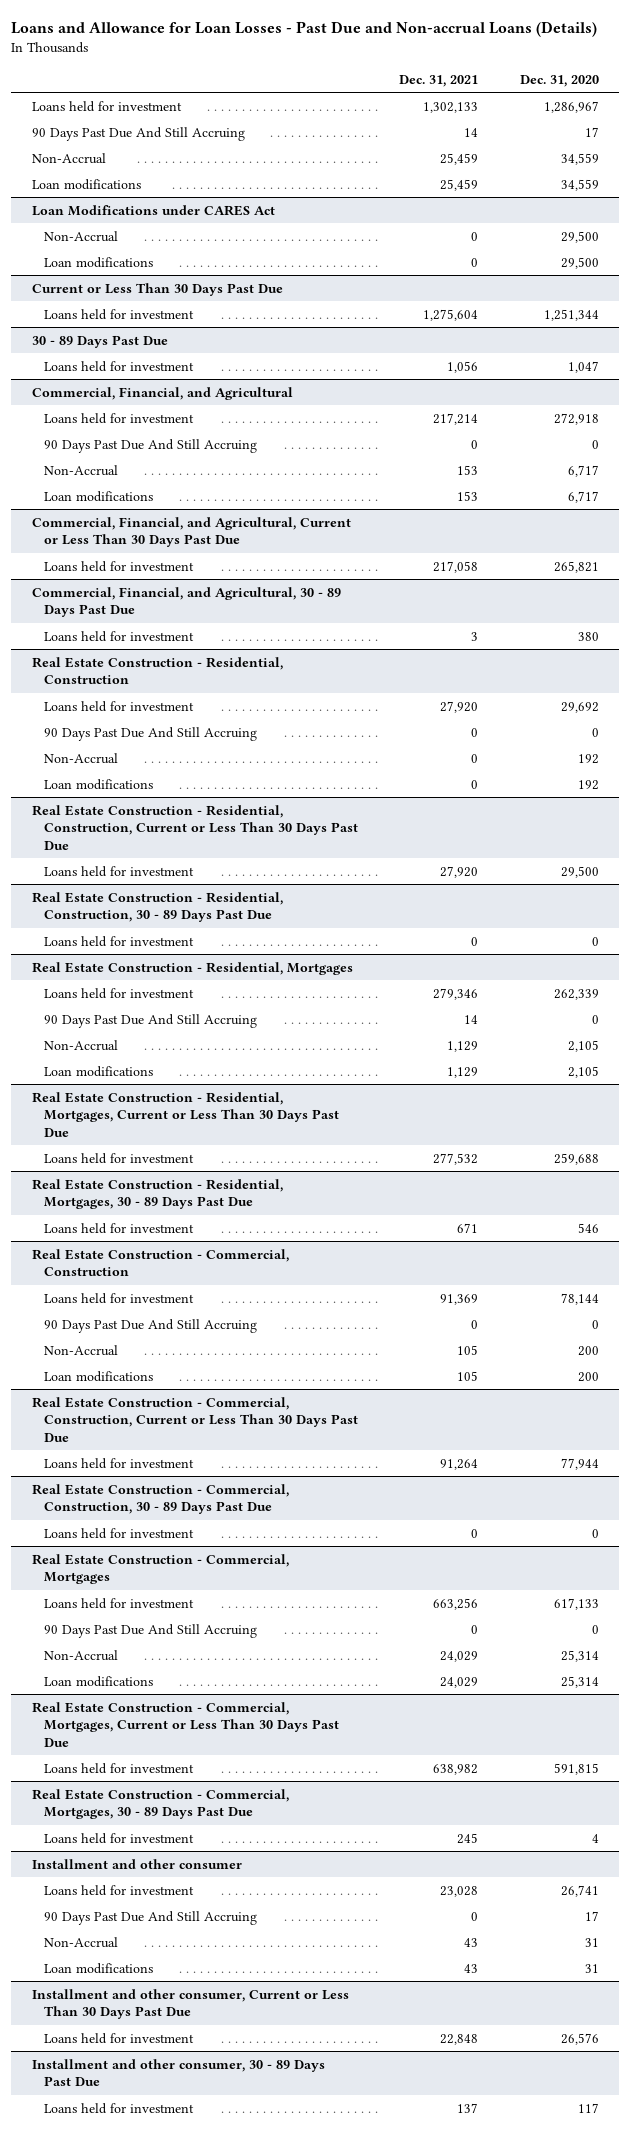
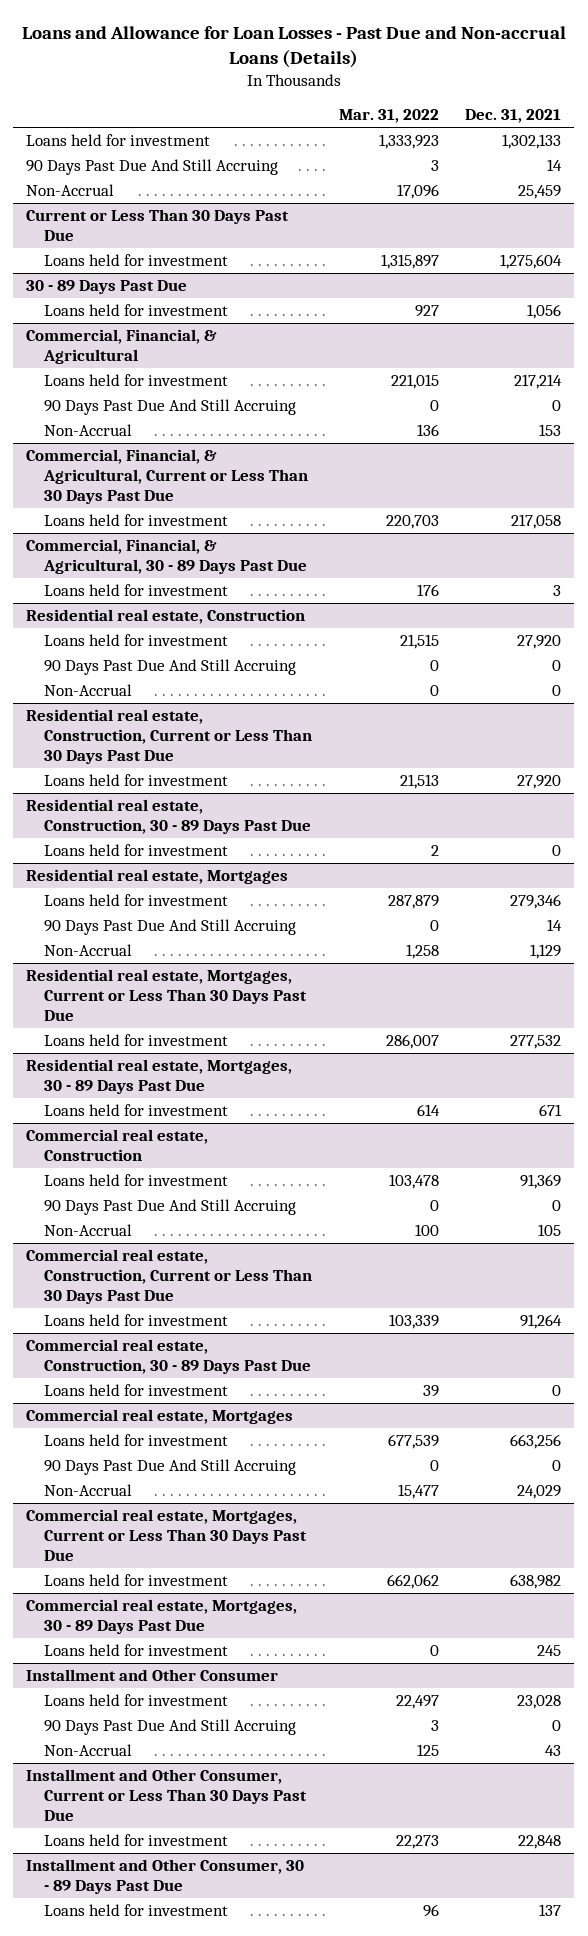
- | Dec. 31, 2021 | Dec. 31, 2020
+ | Mar. 31, 2022 | Dec. 31, 2021
- Loan modifications | 25,459 | 34,559
- Loan Modifications under CARES Act
- Non-Accrual | 0 | 29,500
- Loan modifications | 0 | 29,500
- Commercial, Financial, and Agricultural
+ Commercial, Financial, & Agricultural
- Loan modifications | 153 | 6,717
- Commercial, Financial, and Agricultural, Current or Less Than 30 Days Past Due
+ Commercial, Financial, & Agricultural, Current or Less Than 30 Days Past Due
- Commercial, Financial, and Agricultural, 30 - 89 Days Past Due
+ Commercial, Financial, & Agricultural, 30 - 89 Days Past Due
- Real Estate Construction - Residential, Construction
+ Residential real estate, Construction
- Loan modifications | 0 | 192
- Real Estate Construction - Residential, Construction, Current or Less Than 30 Days Past Due
+ Residential real estate, Construction, Current or Less Than 30 Days Past Due
- Real Estate Construction - Residential, Construction, 30 - 89 Days Past Due
+ Residential real estate, Construction, 30 - 89 Days Past Due
- Real Estate Construction - Residential, Mortgages
+ Residential real estate, Mortgages
- Loan modifications | 1,129 | 2,105
- Real Estate Construction - Residential, Mortgages, Current or Less Than 30 Days Past Due
+ Residential real estate, Mortgages, Current or Less Than 30 Days Past Due
- Real Estate Construction - Residential, Mortgages, 30 - 89 Days Past Due
+ Residential real estate, Mortgages, 30 - 89 Days Past Due
- Real Estate Construction - Commercial, Construction
+ Commercial real estate, Construction
- Loan modifications | 105 | 200
- Real Estate Construction - Commercial, Construction, Current or Less Than 30 Days Past Due
+ Commercial real estate, Construction, Current or Less Than 30 Days Past Due
- Real Estate Construction - Commercial, Construction, 30 - 89 Days Past Due
+ Commercial real estate, Construction, 30 - 89 Days Past Due
- Real Estate Construction - Commercial, Mortgages
+ Commercial real estate, Mortgages
- Loan modifications | 24,029 | 25,314
- Real Estate Construction - Commercial, Mortgages, Current or Less Than 30 Days Past Due
+ Commercial real estate, Mortgages, Current or Less Than 30 Days Past Due
- Real Estate Construction - Commercial, Mortgages, 30 - 89 Days Past Due
+ Commercial real estate, Mortgages, 30 - 89 Days Past Due
- Installment and other consumer
+ Installment and Other Consumer
- Loan modifications | 43 | 31
- Installment and other consumer, Current or Less Than 30 Days Past Due
+ Installment and Other Consumer, Current or Less Than 30 Days Past Due
- Installment and other consumer, 30 - 89 Days Past Due
+ Installment and Other Consumer, 30 - 89 Days Past Due

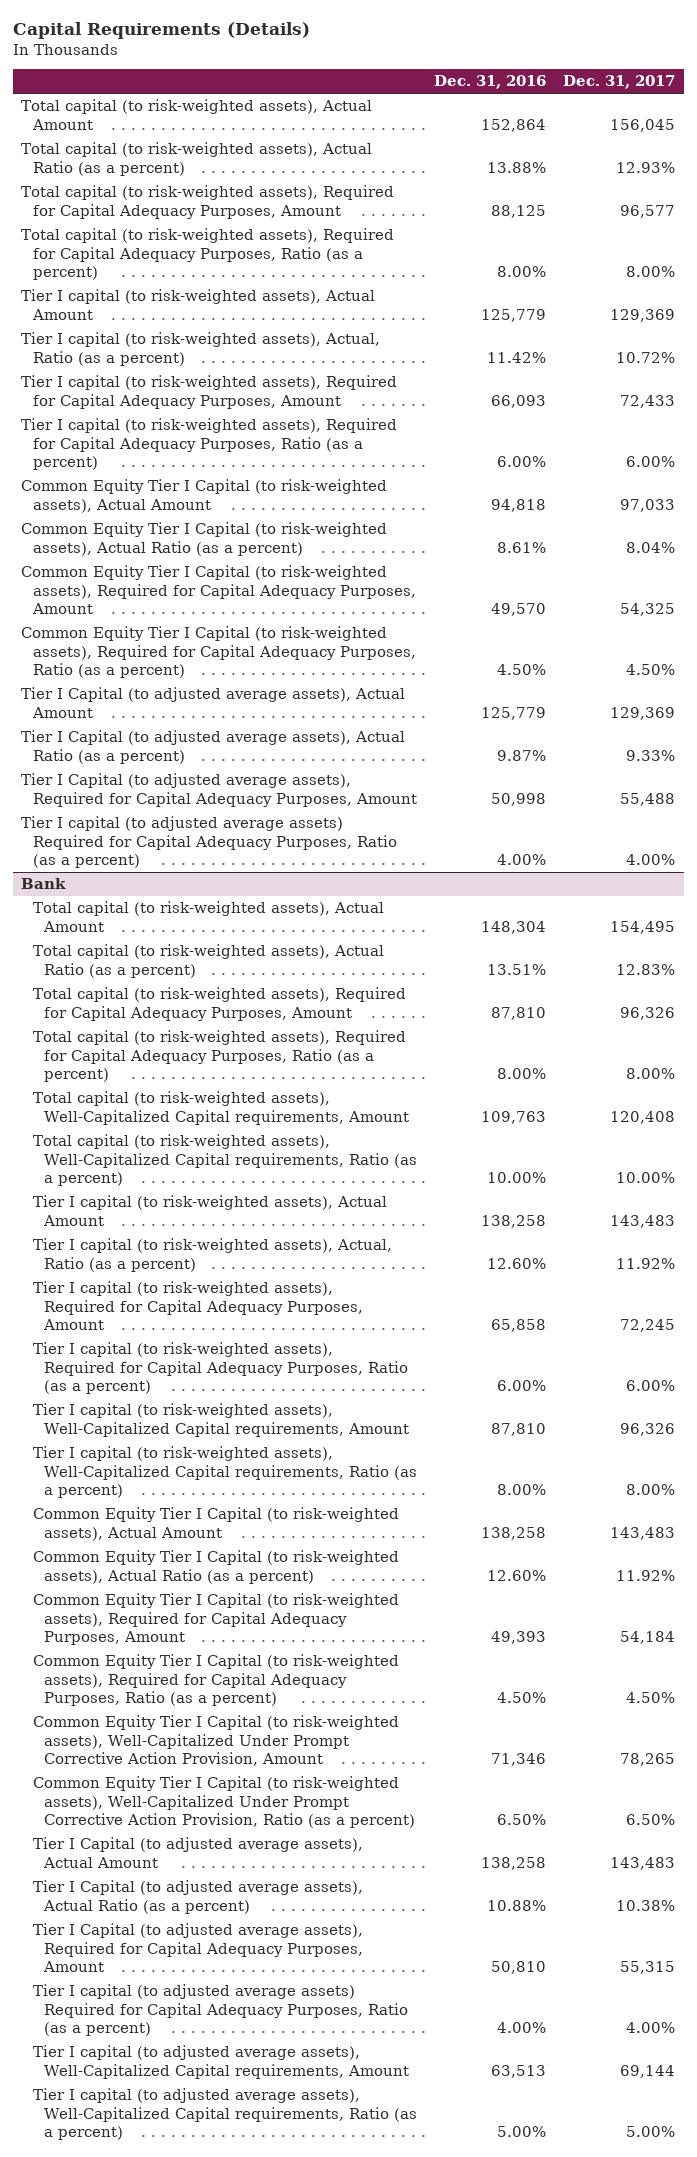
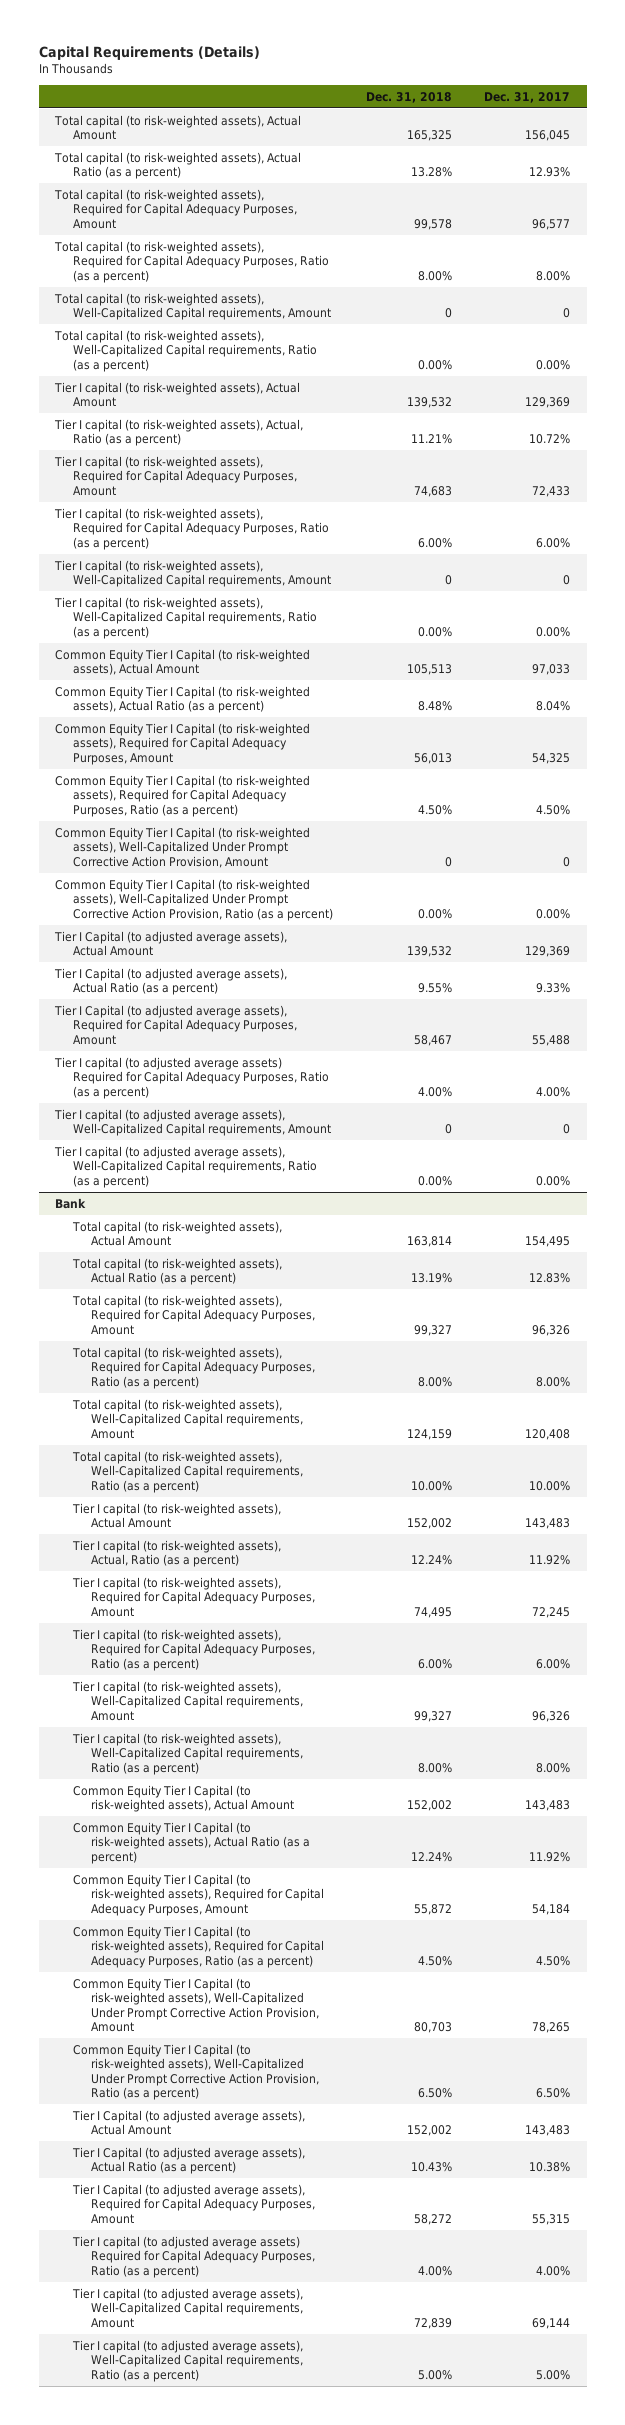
- | Dec. 31, 2016 | Dec. 31, 2017
+ | Dec. 31, 2018 | Dec. 31, 2017
+ Total capital (to risk-weighted assets), Well-Capitalized Capital requirements, Amount | 0 | 0
+ Total capital (to risk-weighted assets), Well-Capitalized Capital requirements, Ratio (as a percent) | 0.00% | 0.00%
+ Tier I capital (to risk-weighted assets), Well-Capitalized Capital requirements, Amount | 0 | 0
+ Tier I capital (to risk-weighted assets), Well-Capitalized Capital requirements, Ratio (as a percent) | 0.00% | 0.00%
+ Common Equity Tier I Capital (to risk-weighted assets), Well-Capitalized Under Prompt Corrective Action Provision, Amount | 0 | 0
+ Common Equity Tier I Capital (to risk-weighted assets), Well-Capitalized Under Prompt Corrective Action Provision, Ratio (as a percent) | 0.00% | 0.00%
+ Tier I capital (to adjusted average assets), Well-Capitalized Capital requirements, Amount | 0 | 0
+ Tier I capital (to adjusted average assets), Well-Capitalized Capital requirements, Ratio (as a percent) | 0.00% | 0.00%

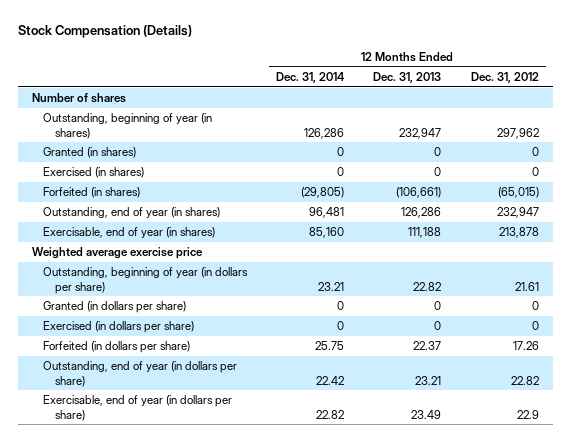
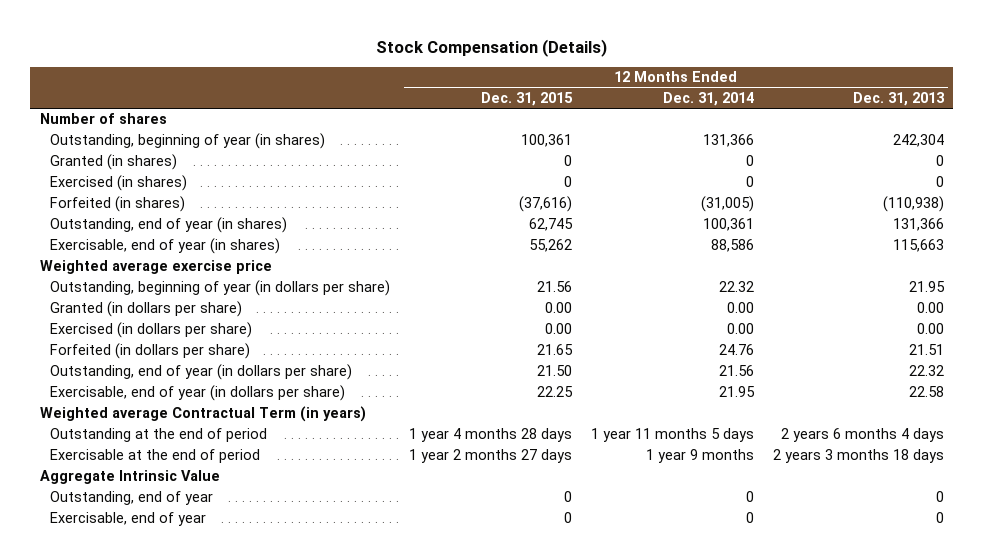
- | 12 Months Ended Dec. 31, 2014 | 12 Months Ended Dec. 31, 2013 | 12 Months Ended Dec. 31, 2012
+ | 12 Months Ended Dec. 31, 2015 | 12 Months Ended Dec. 31, 2014 | 12 Months Ended Dec. 31, 2013
- Outstanding, beginning of year (in shares) | 126,286 | 232,947 | 297,962
+ Outstanding, beginning of year (in shares) | 100,361 | 131,366 | 242,304
- Forfeited (in shares) | (29,805) | (106,661) | (65,015)
- Outstanding, end of year (in shares) | 96,481 | 126,286 | 232,947
- Exercisable, end of year (in shares) | 85,160 | 111,188 | 213,878
+ Forfeited (in shares) | (37,616) | (31,005) | (110,938)
+ Outstanding, end of year (in shares) | 62,745 | 100,361 | 131,366
+ Exercisable, end of year (in shares) | 55,262 | 88,586 | 115,663
- Outstanding, beginning of year (in dollars per share) | 23.21 | 22.82 | 21.61
- Granted (in dollars per share) | 0 | 0 | 0
- Exercised (in dollars per share) | 0 | 0 | 0
- Forfeited (in dollars per share) | 25.75 | 22.37 | 17.26
- Outstanding, end of year (in dollars per share) | 22.42 | 23.21 | 22.82
- Exercisable, end of year (in dollars per share) | 22.82 | 23.49 | 22.9
+ Outstanding, beginning of year (in dollars per share) | 21.56 | 22.32 | 21.95
+ Granted (in dollars per share) | 0.00 | 0.00 | 0.00
+ Exercised (in dollars per share) | 0.00 | 0.00 | 0.00
+ Forfeited (in dollars per share) | 21.65 | 24.76 | 21.51
+ Outstanding, end of year (in dollars per share) | 21.50 | 21.56 | 22.32
+ Exercisable, end of year (in dollars per share) | 22.25 | 21.95 | 22.58
+ Weighted average Contractual Term (in years)
+ Outstanding at the end of period | 1 year 4 months 28 days | 1 year 11 months 5 days | 2 years 6 months 4 days
+ Exercisable at the end of period | 1 year 2 months 27 days | 1 year 9 months | 2 years 3 months 18 days
+ Aggregate Intrinsic Value
+ Outstanding, end of year | 0 | 0 | 0
+ Exercisable, end of year | 0 | 0 | 0

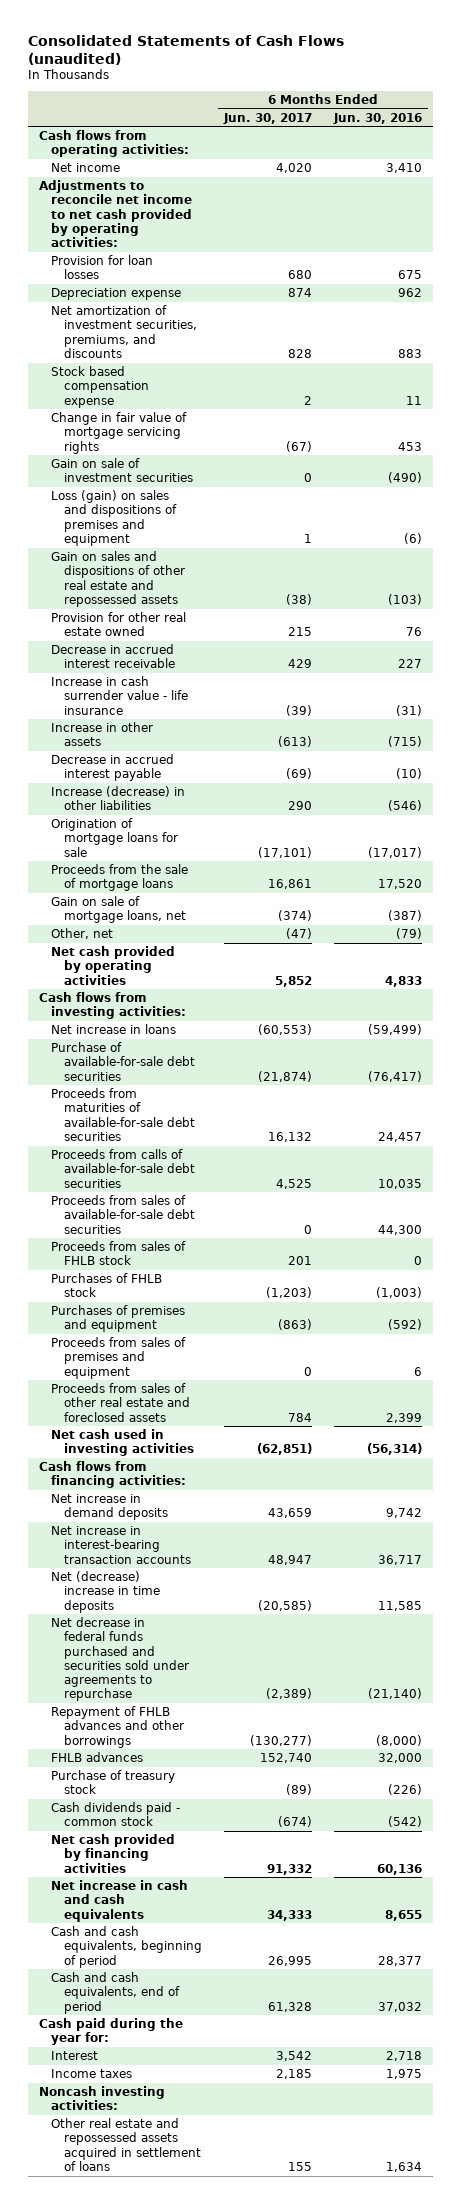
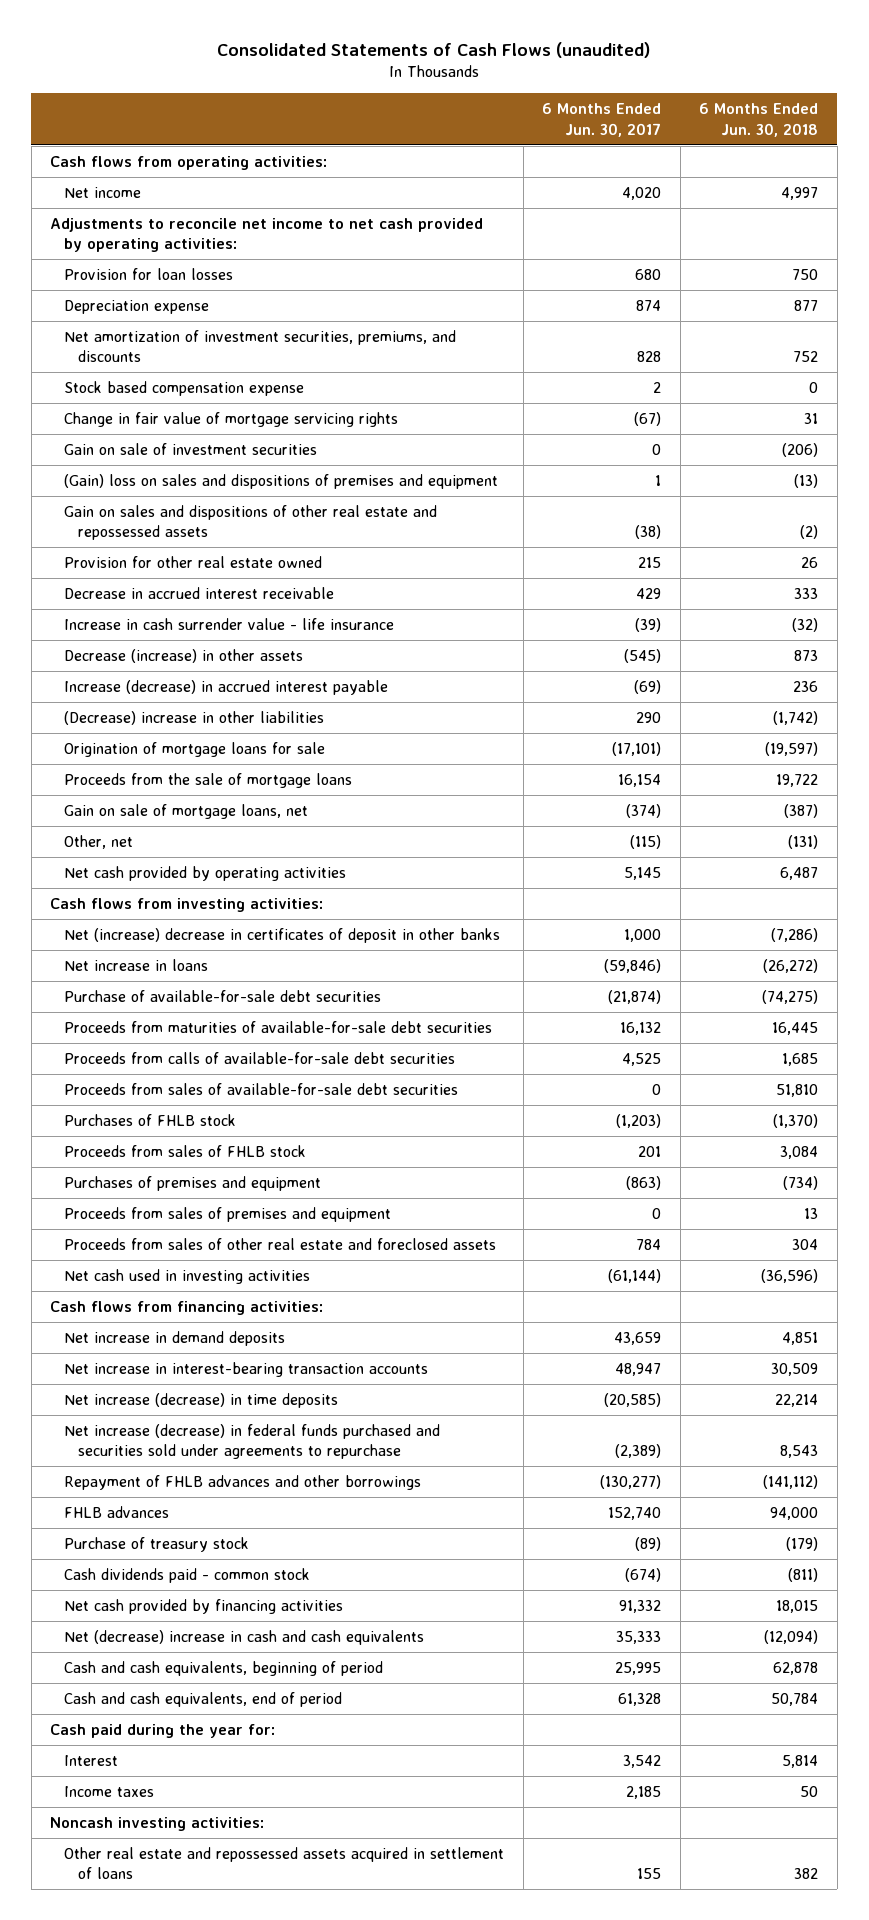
- | 6 Months Ended Jun. 30, 2017 | 6 Months Ended Jun. 30, 2016
+ | 6 Months Ended Jun. 30, 2017 | 6 Months Ended Jun. 30, 2018
- Loss (gain) on sales and dispositions of premises and equipment | 1 | (6)
+ (Gain) loss on sales and dispositions of premises and equipment | 1 | (13)
- Increase in other assets | (613) | (715)
- Decrease in accrued interest payable | (69) | (10)
- Increase (decrease) in other liabilities | 290 | (546)
+ Decrease (increase) in other assets | (545) | 873
+ Increase (decrease) in accrued interest payable | (69) | 236
+ (Decrease) increase in other liabilities | 290 | (1,742)
- Proceeds from the sale of mortgage loans | 16,861 | 17,520
+ Proceeds from the sale of mortgage loans | 16,154 | 19,722
- Other, net | (47) | (79)
- Net cash provided by operating activities | 5,852 | 4,833
+ Other, net | (115) | (131)
+ Net cash provided by operating activities | 5,145 | 6,487
- Net increase in loans | (60,553) | (59,499)
+ Net (increase) decrease in certificates of deposit in other banks | 1,000 | (7,286)
+ Net increase in loans | (59,846) | (26,272)
moved down: Proceeds from sales of FHLB stock | 201 | 3,084
- Net cash used in investing activities | (62,851) | (56,314)
+ Net cash used in investing activities | (61,144) | (36,596)
- Net (decrease) increase in time deposits | (20,585) | 11,585
- Net decrease in federal funds purchased and securities sold under agreements to repurchase | (2,389) | (21,140)
+ Net increase (decrease) in time deposits | (20,585) | 22,214
+ Net increase (decrease) in federal funds purchased and securities sold under agreements to repurchase | (2,389) | 8,543
- Net increase in cash and cash equivalents | 34,333 | 8,655
- Cash and cash equivalents, beginning of period | 26,995 | 28,377
+ Net (decrease) increase in cash and cash equivalents | 35,333 | (12,094)
+ Cash and cash equivalents, beginning of period | 25,995 | 62,878

